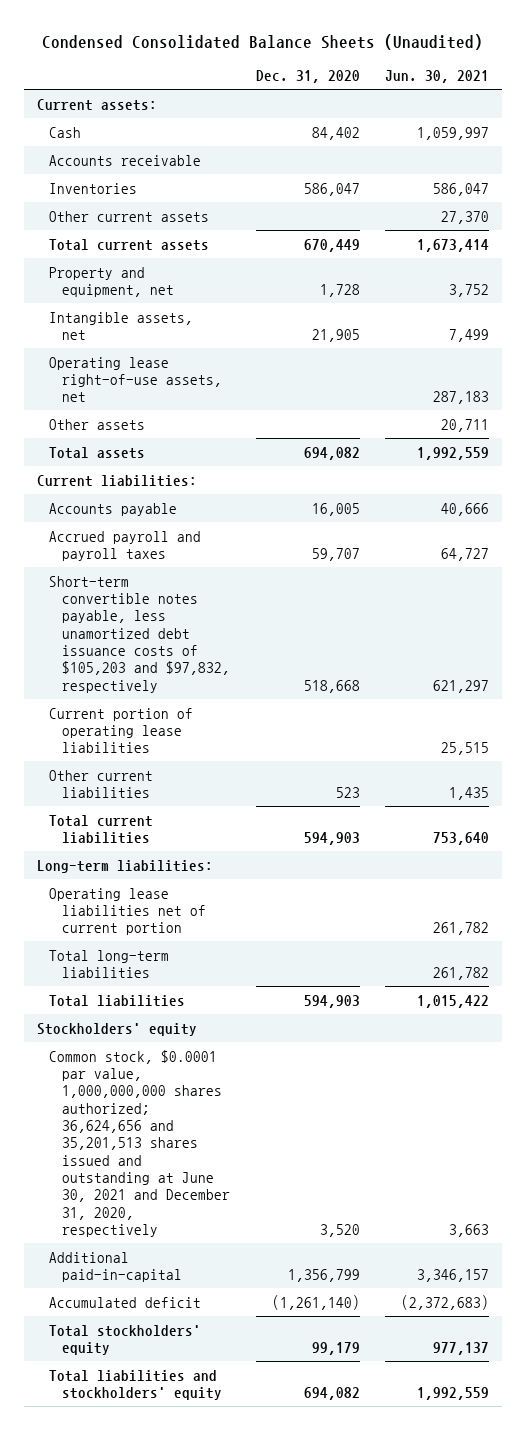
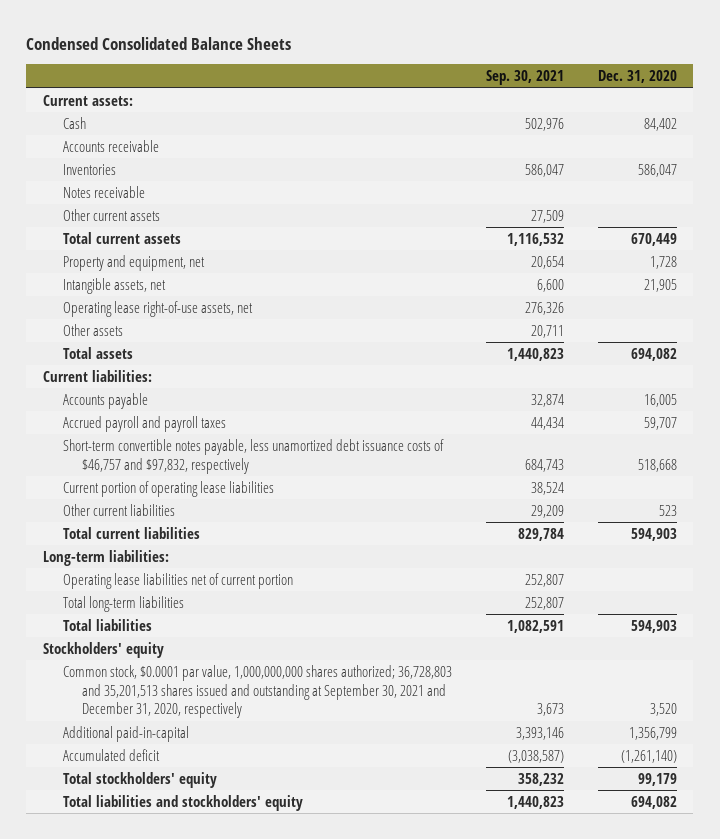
- Condensed Consolidated Balance Sheets (Unaudited)
+ Condensed Consolidated Balance Sheets
- | Dec. 31, 2020 | Jun. 30, 2021
+ | Sep. 30, 2021 | Dec. 31, 2020
+ Notes receivable
- Short-term convertible notes payable, less unamortized debt issuance costs of $105,203 and $97,832, respectively | 518,668 | 621,297
+ Short-term convertible notes payable, less unamortized debt issuance costs of $46,757 and $97,832, respectively | 684,743 | 518,668
- Common stock, $0.0001 par value, 1,000,000,000 shares authorized; 36,624,656 and 35,201,513 shares issued and outstanding at June 30, 2021 and December 31, 2020, respectively | 3,520 | 3,663
+ Common stock, $0.0001 par value, 1,000,000,000 shares authorized; 36,728,803 and 35,201,513 shares issued and outstanding at September 30, 2021 and December 31, 2020, respectively | 3,673 | 3,520

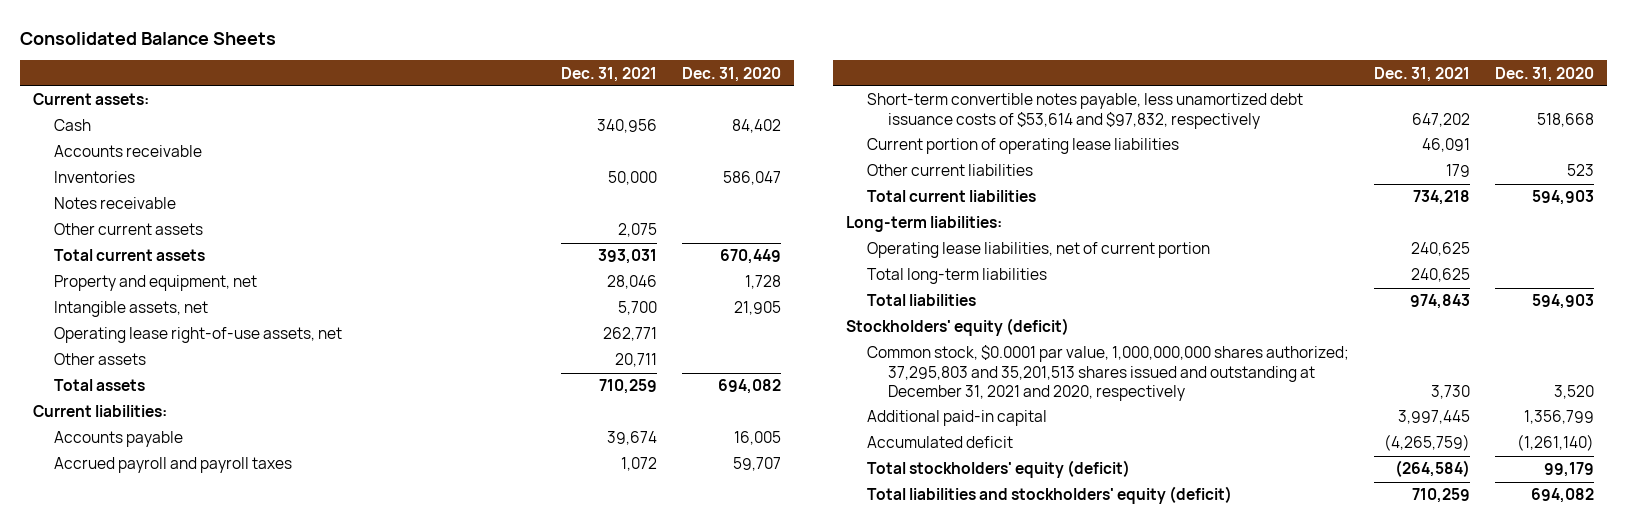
- Condensed Consolidated Balance Sheets
+ Consolidated Balance Sheets
- | Sep. 30, 2021 | Dec. 31, 2020
+ | Dec. 31, 2021 | Dec. 31, 2020
- Short-term convertible notes payable, less unamortized debt issuance costs of $46,757 and $97,832, respectively | 684,743 | 518,668
+ Short-term convertible notes payable, less unamortized debt issuance costs of $53,614 and $97,832, respectively | 647,202 | 518,668
- Operating lease liabilities net of current portion | 252,807 |
+ Operating lease liabilities, net of current portion | 240,625 |
- Stockholders' equity
- Common stock, $0.0001 par value, 1,000,000,000 shares authorized; 36,728,803 and 35,201,513 shares issued and outstanding at September 30, 2021 and December 31, 2020, respectively | 3,673 | 3,520
- Additional paid-in-capital | 3,393,146 | 1,356,799
+ Stockholders' equity (deficit)
+ Common stock, $0.0001 par value, 1,000,000,000 shares authorized; 37,295,803 and 35,201,513 shares issued and outstanding at December 31, 2021 and 2020, respectively | 3,730 | 3,520
+ Additional paid-in capital | 3,997,445 | 1,356,799
- Total stockholders' equity | 358,232 | 99,179
- Total liabilities and stockholders' equity | 1,440,823 | 694,082
+ Total stockholders' equity (deficit) | (264,584) | 99,179
+ Total liabilities and stockholders' equity (deficit) | 710,259 | 694,082

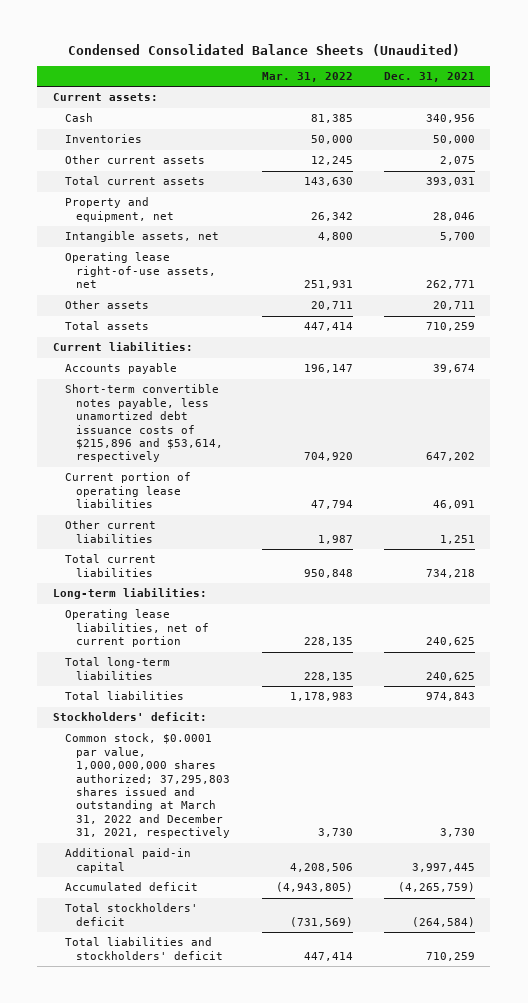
- Consolidated Balance Sheets
+ Condensed Consolidated Balance Sheets (Unaudited)
- | Dec. 31, 2021 | Dec. 31, 2020
+ | Mar. 31, 2022 | Dec. 31, 2021
- Accounts receivable
- Notes receivable
- Accrued payroll and payroll taxes | 1,072 | 59,707
- Short-term convertible notes payable, less unamortized debt issuance costs of $53,614 and $97,832, respectively | 647,202 | 518,668
+ Short-term convertible notes payable, less unamortized debt issuance costs of $215,896 and $53,614, respectively | 704,920 | 647,202
- Other current liabilities | 179 | 523
+ Other current liabilities | 1,987 | 1,251
- Stockholders' equity (deficit)
- Common stock, $0.0001 par value, 1,000,000,000 shares authorized; 37,295,803 and 35,201,513 shares issued and outstanding at December 31, 2021 and 2020, respectively | 3,730 | 3,520
+ Stockholders' deficit:
+ Common stock, $0.0001 par value, 1,000,000,000 shares authorized; 37,295,803 shares issued and outstanding at March 31, 2022 and December 31, 2021, respectively | 3,730 | 3,730
- Total stockholders' equity (deficit) | (264,584) | 99,179
- Total liabilities and stockholders' equity (deficit) | 710,259 | 694,082
+ Total stockholders' deficit | (731,569) | (264,584)
+ Total liabilities and stockholders' deficit | 447,414 | 710,259

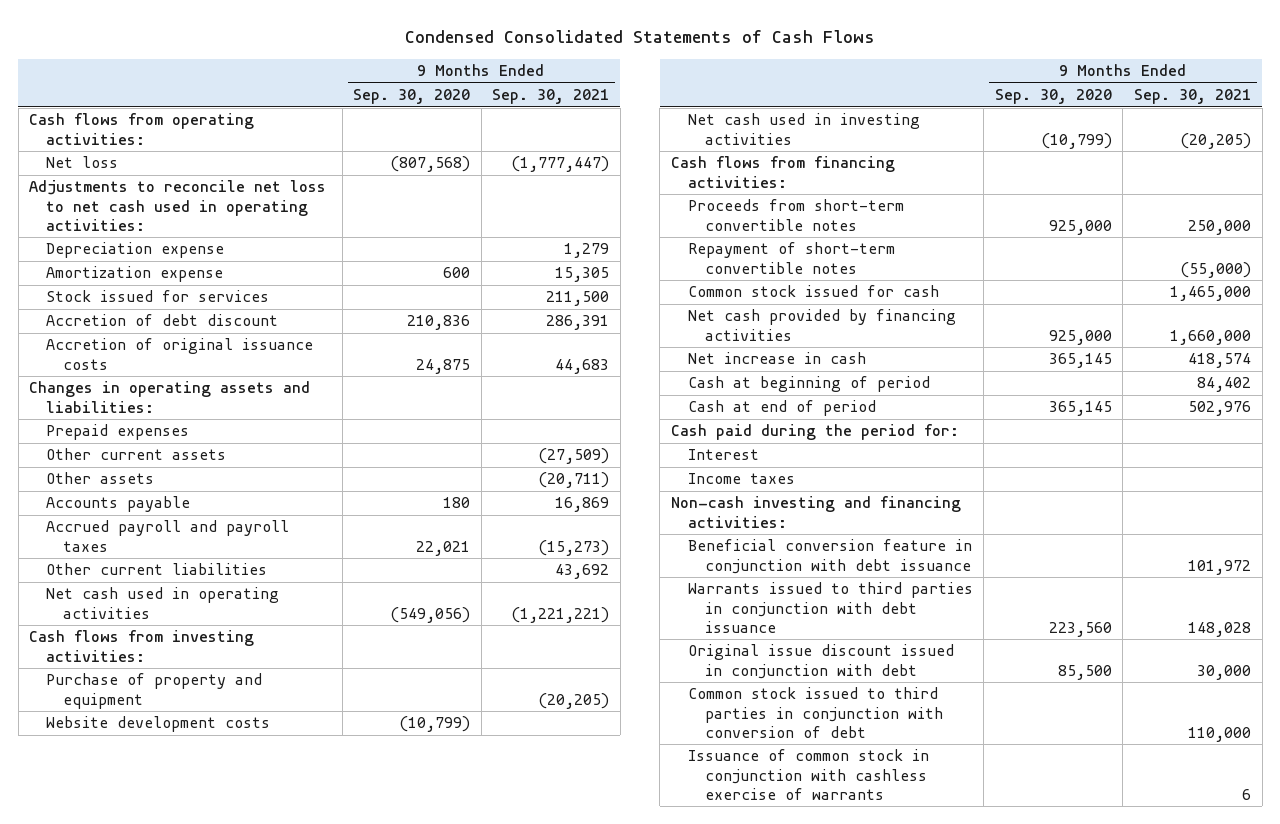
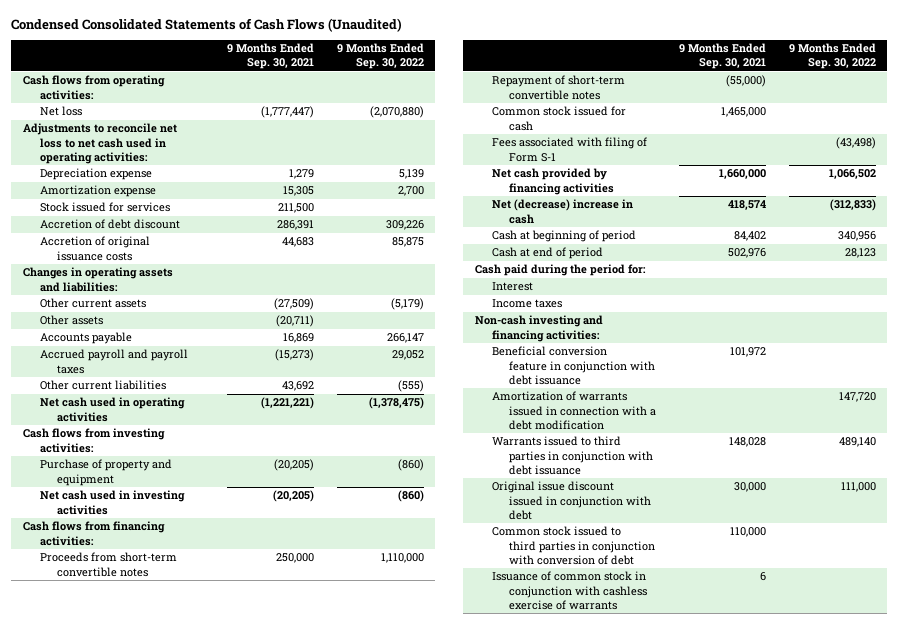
- Condensed Consolidated Statements of Cash Flows
+ Condensed Consolidated Statements of Cash Flows (Unaudited)
- | 9 Months Ended Sep. 30, 2020 | 9 Months Ended Sep. 30, 2021
+ | 9 Months Ended Sep. 30, 2021 | 9 Months Ended Sep. 30, 2022
- Prepaid expenses
- Website development costs | (10,799) |
+ Fees associated with filing of Form S-1 | | (43,498)
- Net increase in cash | 365,145 | 418,574
+ Net (decrease) increase in cash | 418,574 | (312,833)
+ Amortization of warrants issued in connection with a debt modification | | 147,720

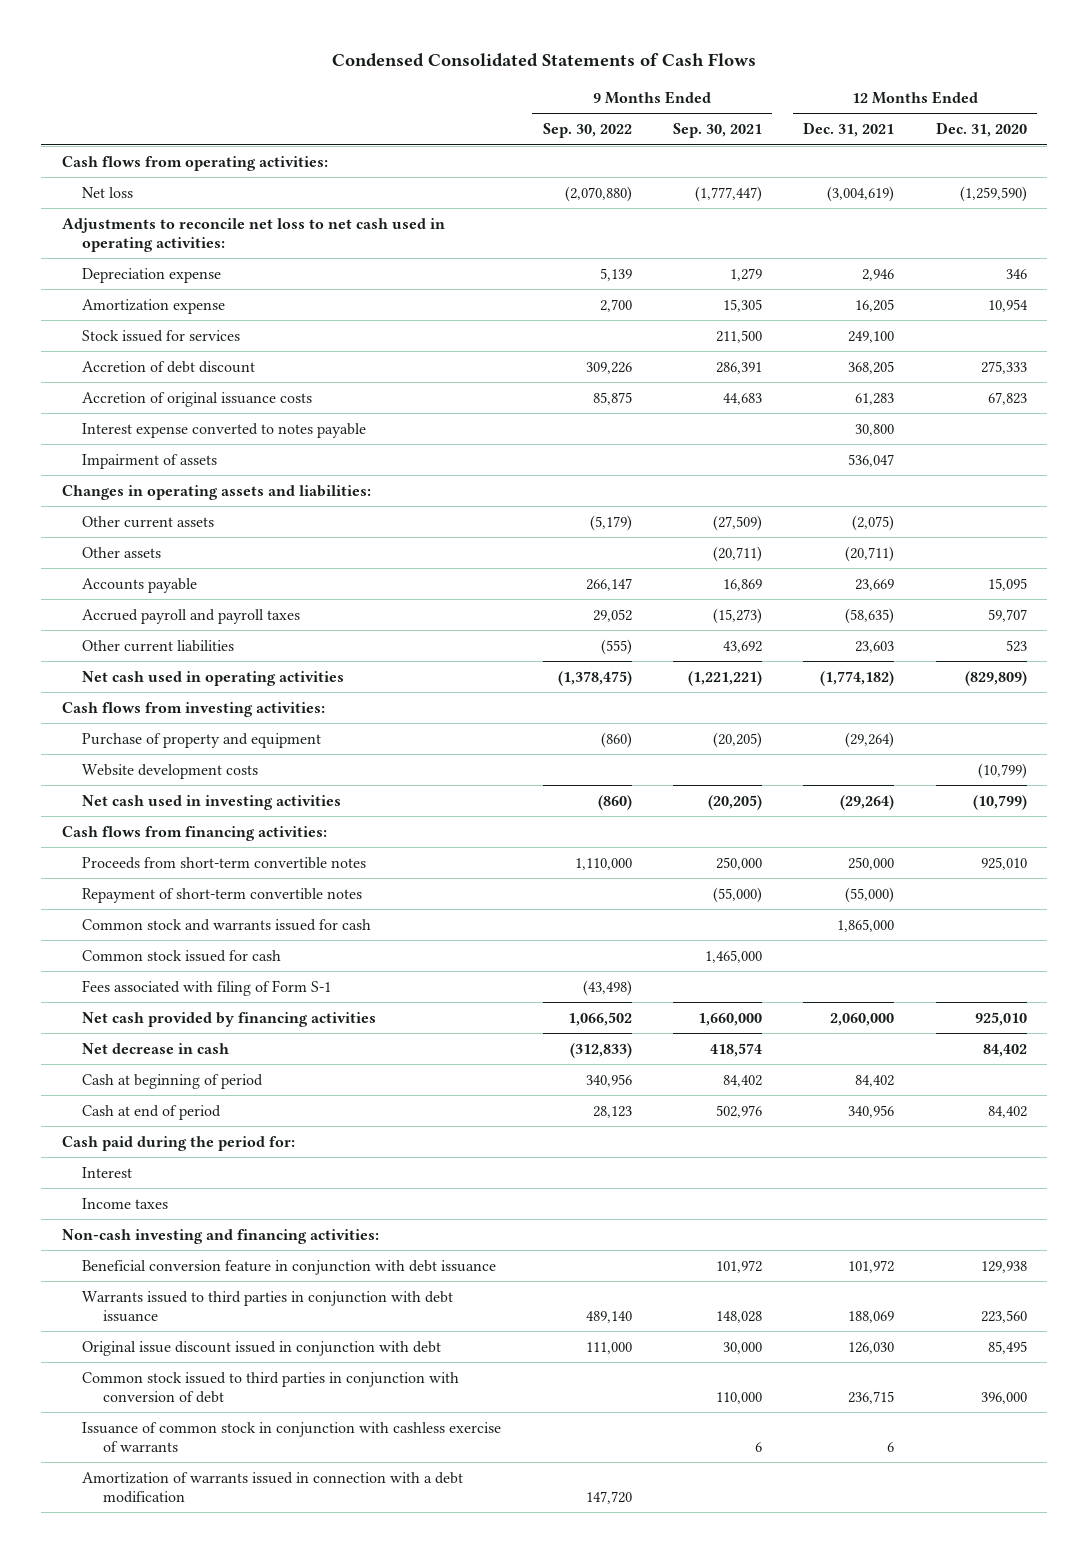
- Condensed Consolidated Statements of Cash Flows (Unaudited)
+ Condensed Consolidated Statements of Cash Flows
- | 9 Months Ended Sep. 30, 2021 | 9 Months Ended Sep. 30, 2022
+ | 9 Months Ended Sep. 30, 2022 | 9 Months Ended Sep. 30, 2021 | 12 Months Ended Dec. 31, 2021 | 12 Months Ended Dec. 31, 2020
+ Interest expense converted to notes payable | | | 30,800 |
+ Impairment of assets | | | 536,047 |
+ Website development costs | | | | (10,799)
+ Common stock and warrants issued for cash | | | 1,865,000 |
- Net (decrease) increase in cash | 418,574 | (312,833)
+ Net decrease in cash | (312,833) | 418,574 | | 84,402
moved down: Amortization of warrants issued in connection with a debt modification | 147,720 | | |

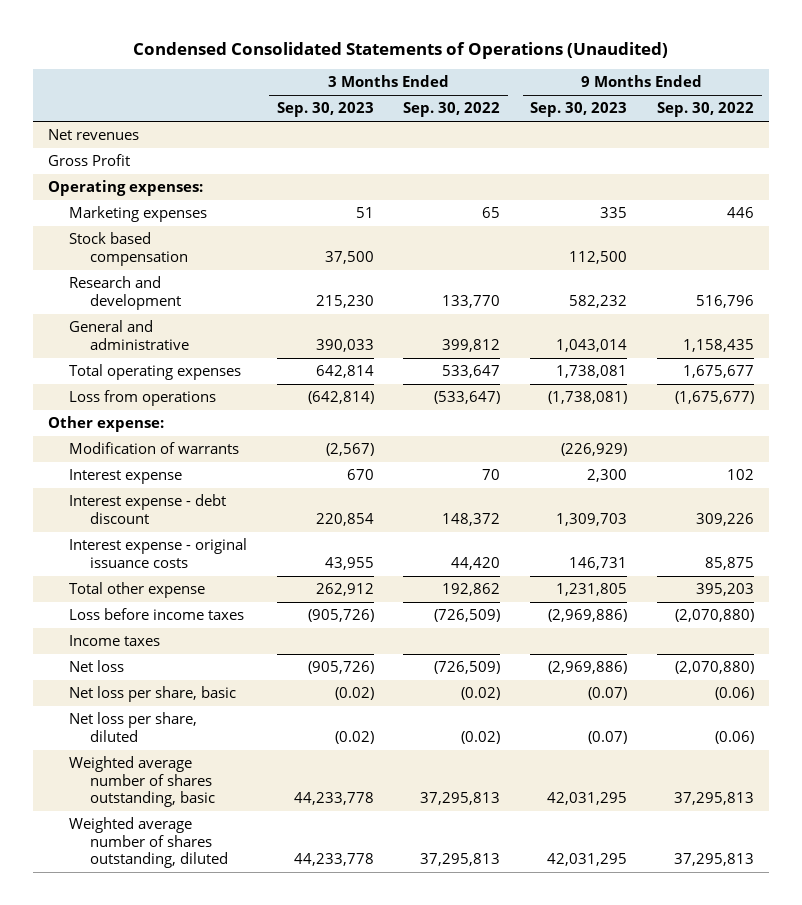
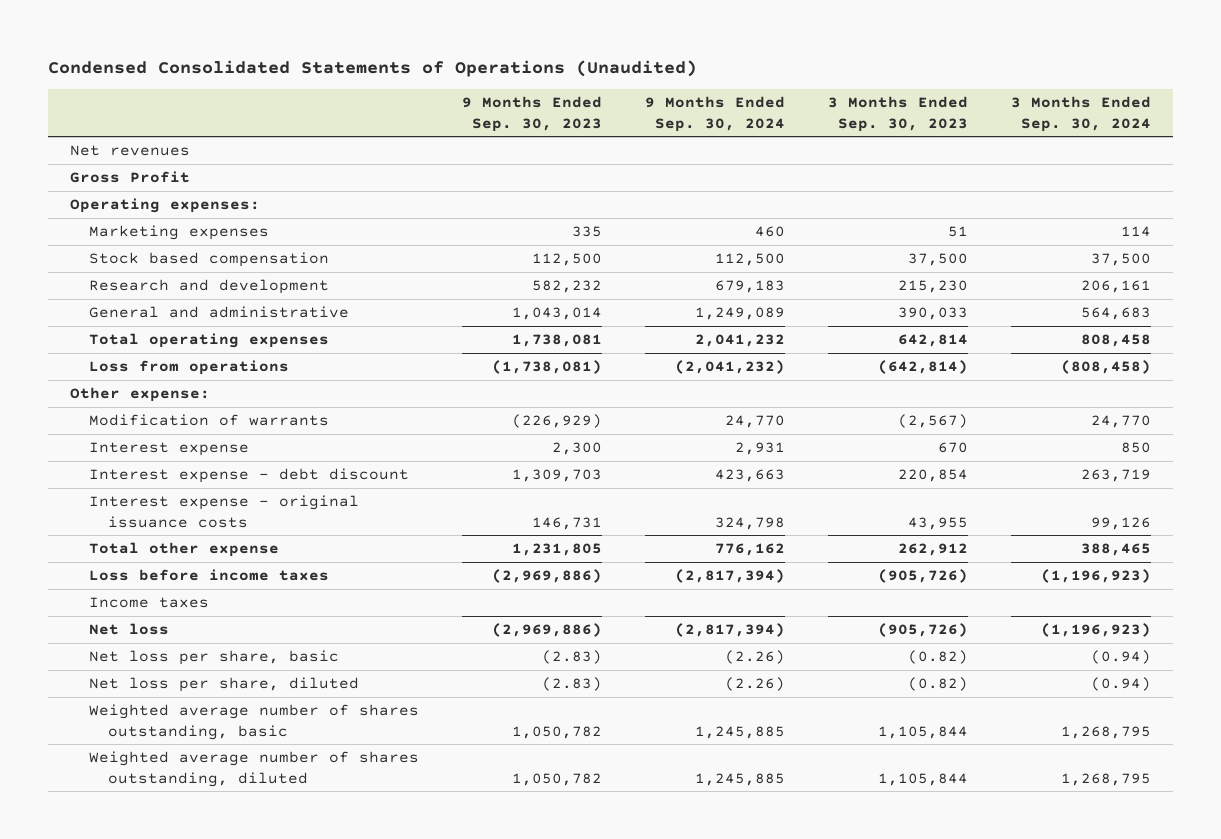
- | 3 Months Ended Sep. 30, 2023 | 3 Months Ended Sep. 30, 2022 | 9 Months Ended Sep. 30, 2023 | 9 Months Ended Sep. 30, 2022
+ | 9 Months Ended Sep. 30, 2023 | 9 Months Ended Sep. 30, 2024 | 3 Months Ended Sep. 30, 2023 | 3 Months Ended Sep. 30, 2024
- Net loss per share, basic | (0.02) | (0.02) | (0.07) | (0.06)
- Net loss per share, diluted | (0.02) | (0.02) | (0.07) | (0.06)
- Weighted average number of shares outstanding, basic | 44,233,778 | 37,295,813 | 42,031,295 | 37,295,813
- Weighted average number of shares outstanding, diluted | 44,233,778 | 37,295,813 | 42,031,295 | 37,295,813
+ Net loss per share, basic | (2.83) | (2.26) | (0.82) | (0.94)
+ Net loss per share, diluted | (2.83) | (2.26) | (0.82) | (0.94)
+ Weighted average number of shares outstanding, basic | 1,050,782 | 1,245,885 | 1,105,844 | 1,268,795
+ Weighted average number of shares outstanding, diluted | 1,050,782 | 1,245,885 | 1,105,844 | 1,268,795

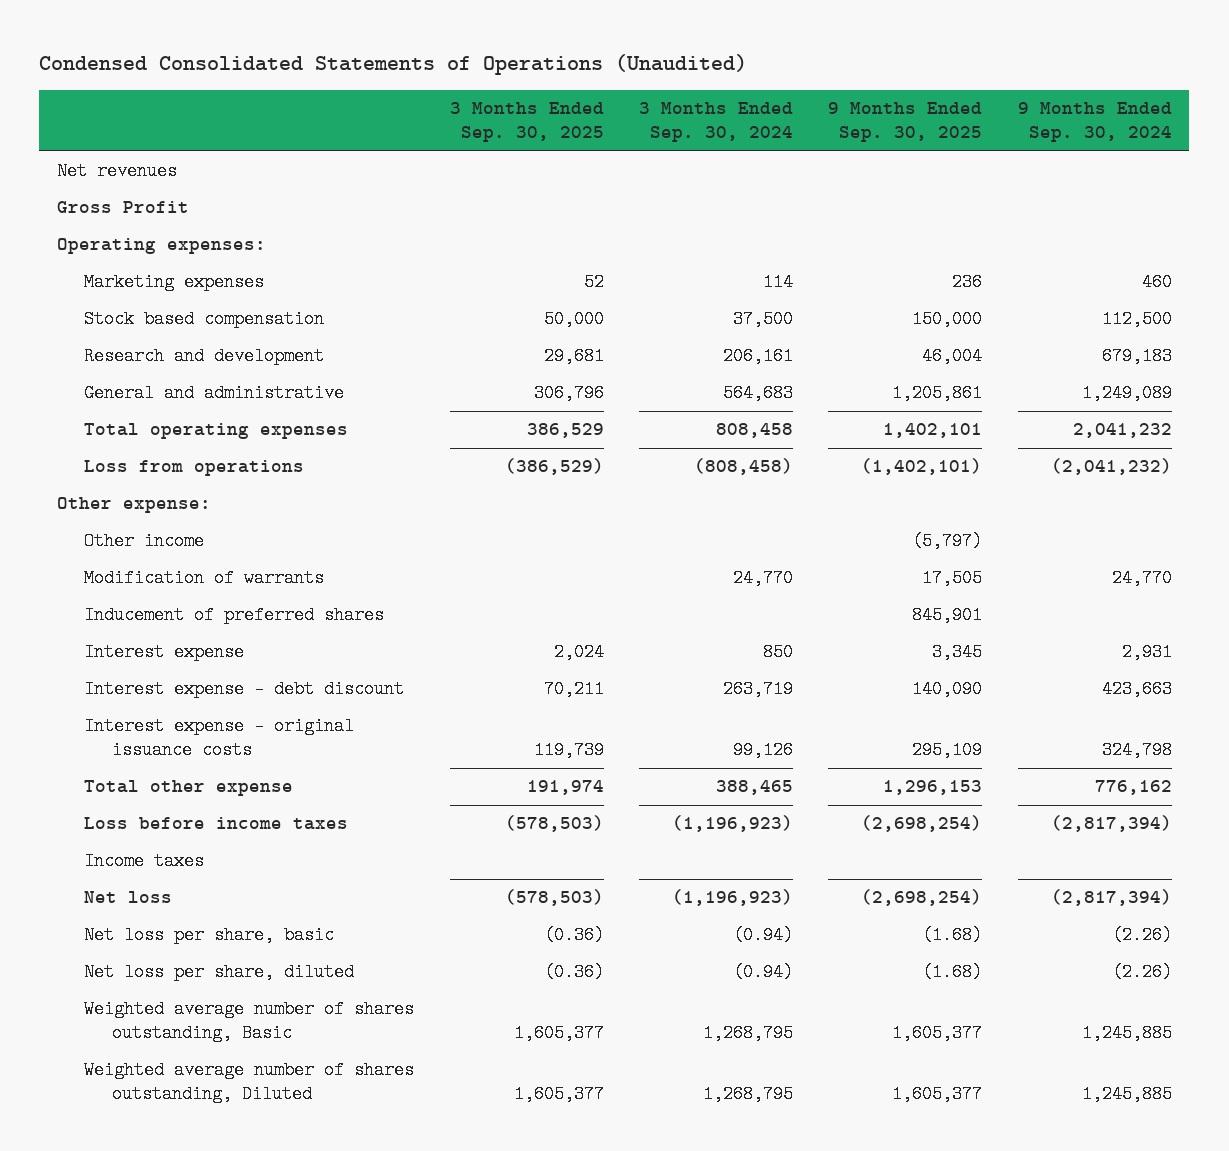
- | 9 Months Ended Sep. 30, 2023 | 9 Months Ended Sep. 30, 2024 | 3 Months Ended Sep. 30, 2023 | 3 Months Ended Sep. 30, 2024
+ | 3 Months Ended Sep. 30, 2025 | 3 Months Ended Sep. 30, 2024 | 9 Months Ended Sep. 30, 2025 | 9 Months Ended Sep. 30, 2024
+ Other income | | | (5,797) |
+ Inducement of preferred shares | | | 845,901 |
- Weighted average number of shares outstanding, basic | 1,050,782 | 1,245,885 | 1,105,844 | 1,268,795
- Weighted average number of shares outstanding, diluted | 1,050,782 | 1,245,885 | 1,105,844 | 1,268,795
+ Weighted average number of shares outstanding, Basic | 1,605,377 | 1,268,795 | 1,605,377 | 1,245,885
+ Weighted average number of shares outstanding, Diluted | 1,605,377 | 1,268,795 | 1,605,377 | 1,245,885

